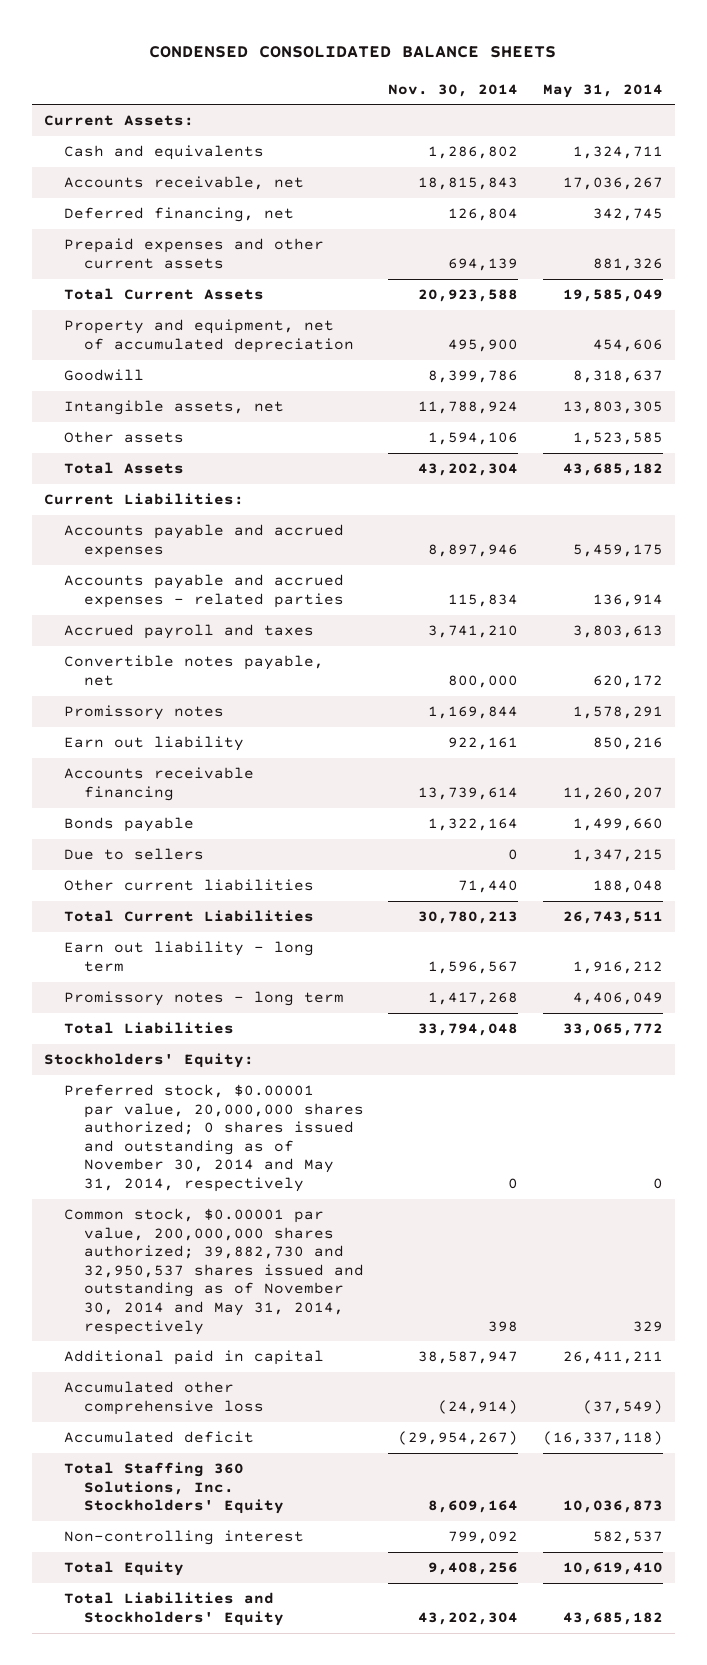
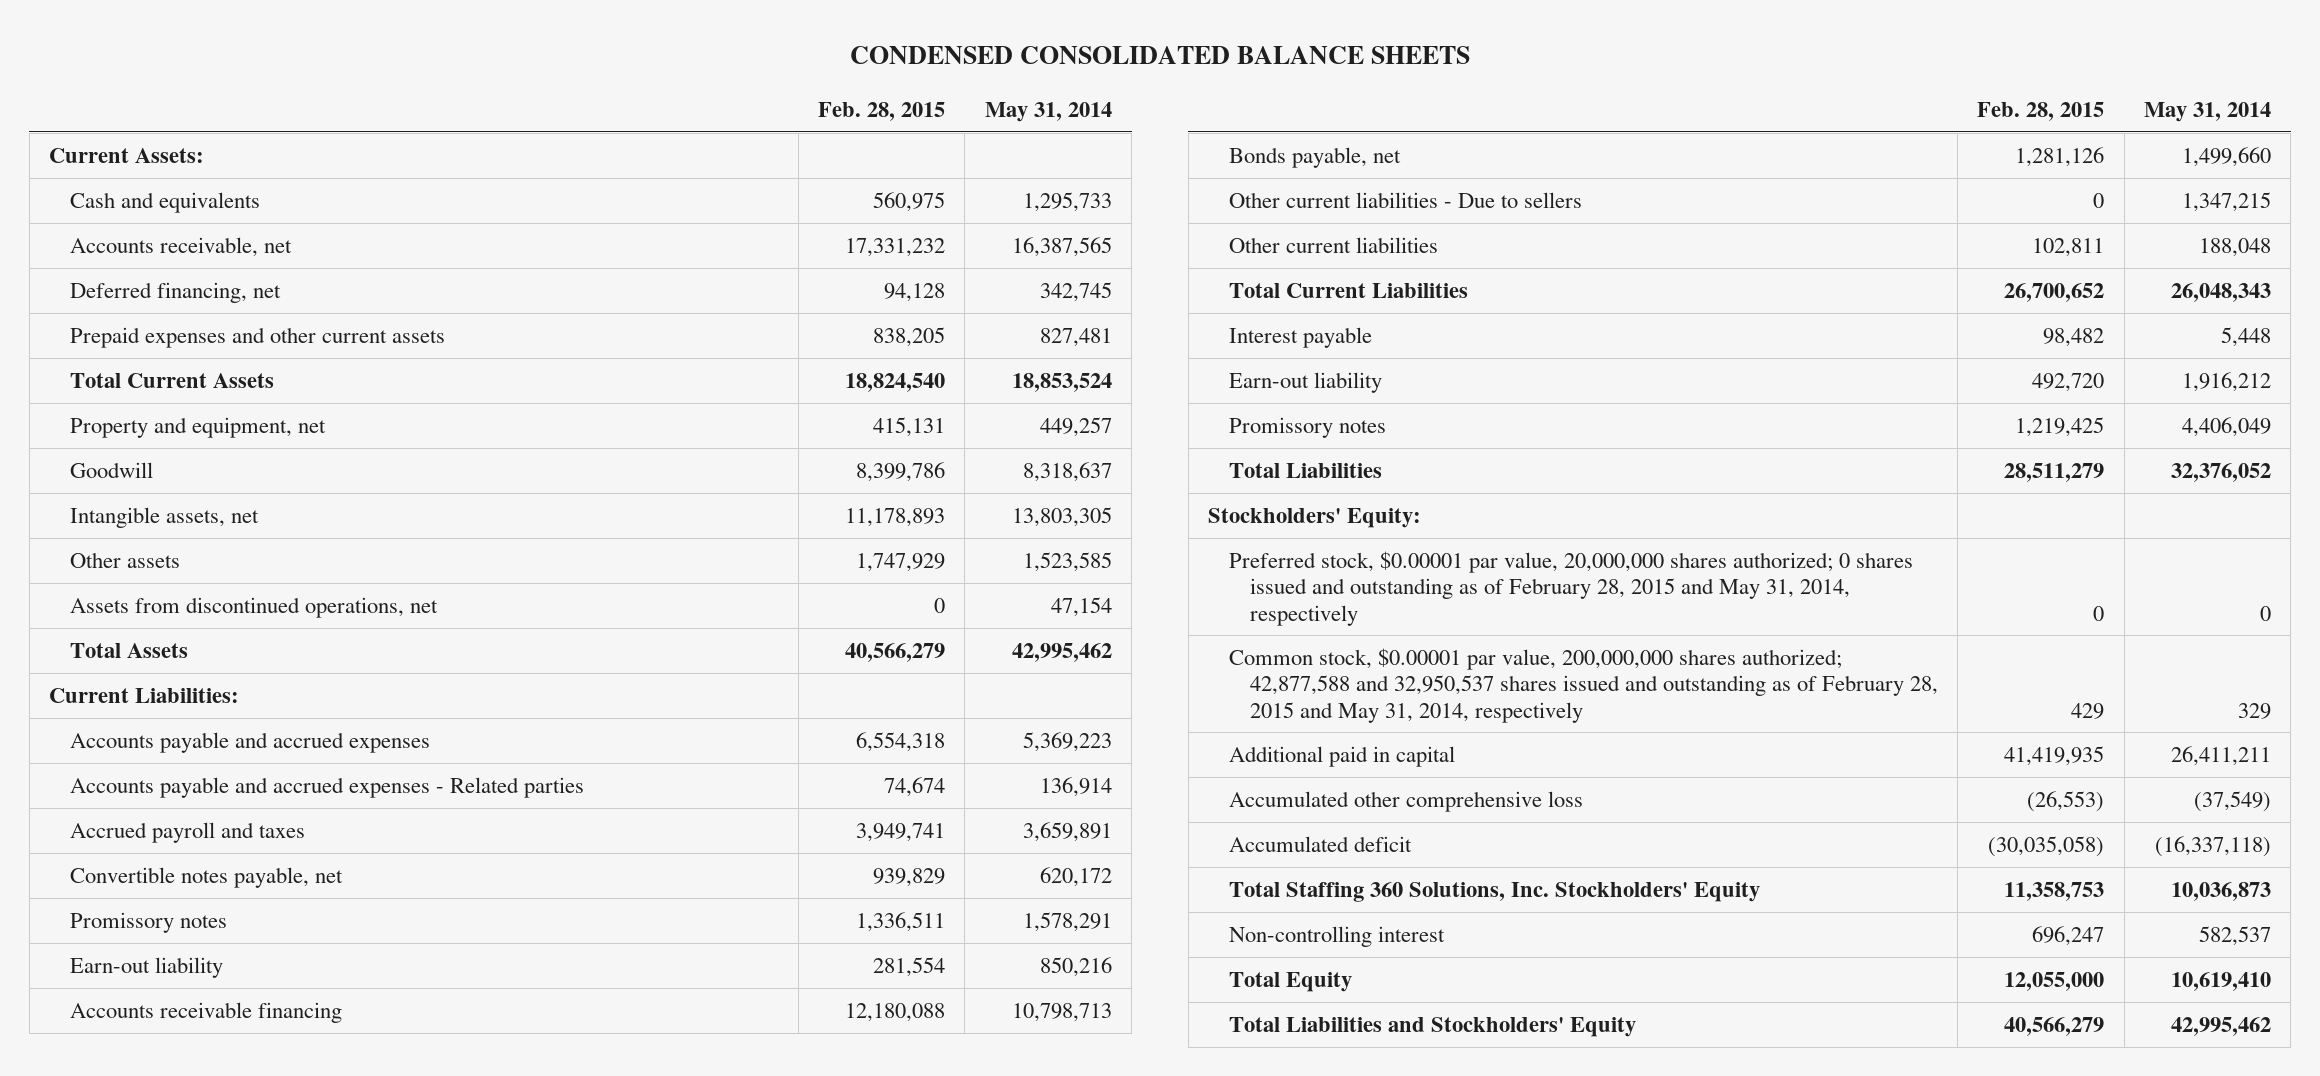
- | Nov. 30, 2014 | May 31, 2014
+ | Feb. 28, 2015 | May 31, 2014
- Cash and equivalents | 1,286,802 | 1,324,711
- Accounts receivable, net | 18,815,843 | 17,036,267
+ Cash and equivalents | 560,975 | 1,295,733
+ Accounts receivable, net | 17,331,232 | 16,387,565
- Prepaid expenses and other current assets | 694,139 | 881,326
- Total Current Assets | 20,923,588 | 19,585,049
- Property and equipment, net of accumulated depreciation | 495,900 | 454,606
+ Prepaid expenses and other current assets | 838,205 | 827,481
+ Total Current Assets | 18,824,540 | 18,853,524
+ Property and equipment, net | 415,131 | 449,257
- Total Assets | 43,202,304 | 43,685,182
+ Assets from discontinued operations, net | 0 | 47,154
+ Total Assets | 40,566,279 | 42,995,462
- Accounts payable and accrued expenses | 8,897,946 | 5,459,175
- Accounts payable and accrued expenses - related parties | 115,834 | 136,914
- Accrued payroll and taxes | 3,741,210 | 3,803,613
+ Accounts payable and accrued expenses | 6,554,318 | 5,369,223
+ Accounts payable and accrued expenses - Related parties | 74,674 | 136,914
+ Accrued payroll and taxes | 3,949,741 | 3,659,891
- Earn out liability | 922,161 | 850,216
- Accounts receivable financing | 13,739,614 | 11,260,207
- Bonds payable | 1,322,164 | 1,499,660
- Due to sellers | 0 | 1,347,215
+ Earn-out liability | 281,554 | 850,216
+ Accounts receivable financing | 12,180,088 | 10,798,713
+ Bonds payable, net | 1,281,126 | 1,499,660
+ Other current liabilities - Due to sellers | 0 | 1,347,215
- Total Current Liabilities | 30,780,213 | 26,743,511
- Earn out liability - long term | 1,596,567 | 1,916,212
- Promissory notes - long term | 1,417,268 | 4,406,049
- Total Liabilities | 33,794,048 | 33,065,772
+ Total Current Liabilities | 26,700,652 | 26,048,343
+ Interest payable | 98,482 | 5,448
+ Earn-out liability | 492,720 | 1,916,212
+ Promissory notes | 1,219,425 | 4,406,049
+ Total Liabilities | 28,511,279 | 32,376,052
- Preferred stock, $0.00001 par value, 20,000,000 shares authorized; 0 shares issued and outstanding as of November 30, 2014 and May 31, 2014, respectively | 0 | 0
- Common stock, $0.00001 par value, 200,000,000 shares authorized; 39,882,730 and 32,950,537 shares issued and outstanding as of November 30, 2014 and May 31, 2014, respectively | 398 | 329
+ Preferred stock, $0.00001 par value, 20,000,000 shares authorized; 0 shares issued and outstanding as of February 28, 2015 and May 31, 2014, respectively | 0 | 0
+ Common stock, $0.00001 par value, 200,000,000 shares authorized; 42,877,588 and 32,950,537 shares issued and outstanding as of February 28, 2015 and May 31, 2014, respectively | 429 | 329
- Total Liabilities and Stockholders' Equity | 43,202,304 | 43,685,182
+ Total Liabilities and Stockholders' Equity | 40,566,279 | 42,995,462

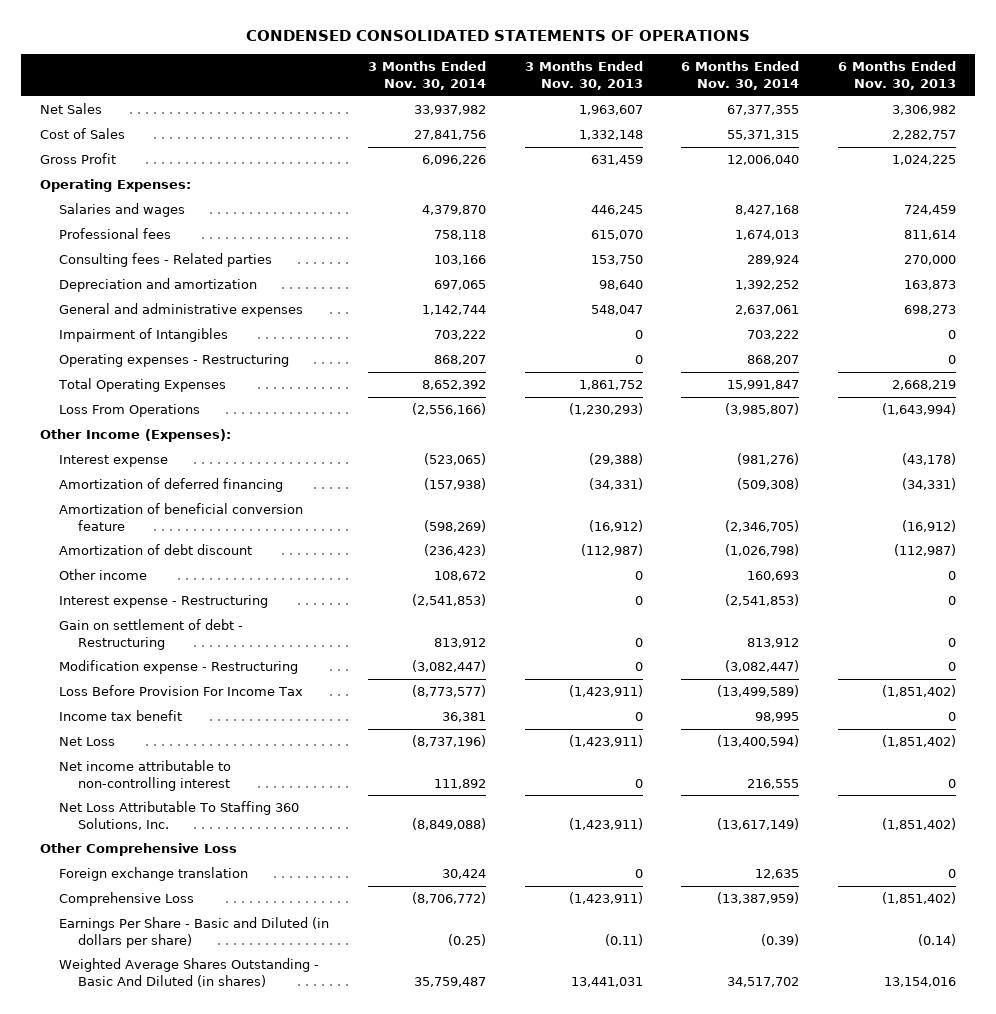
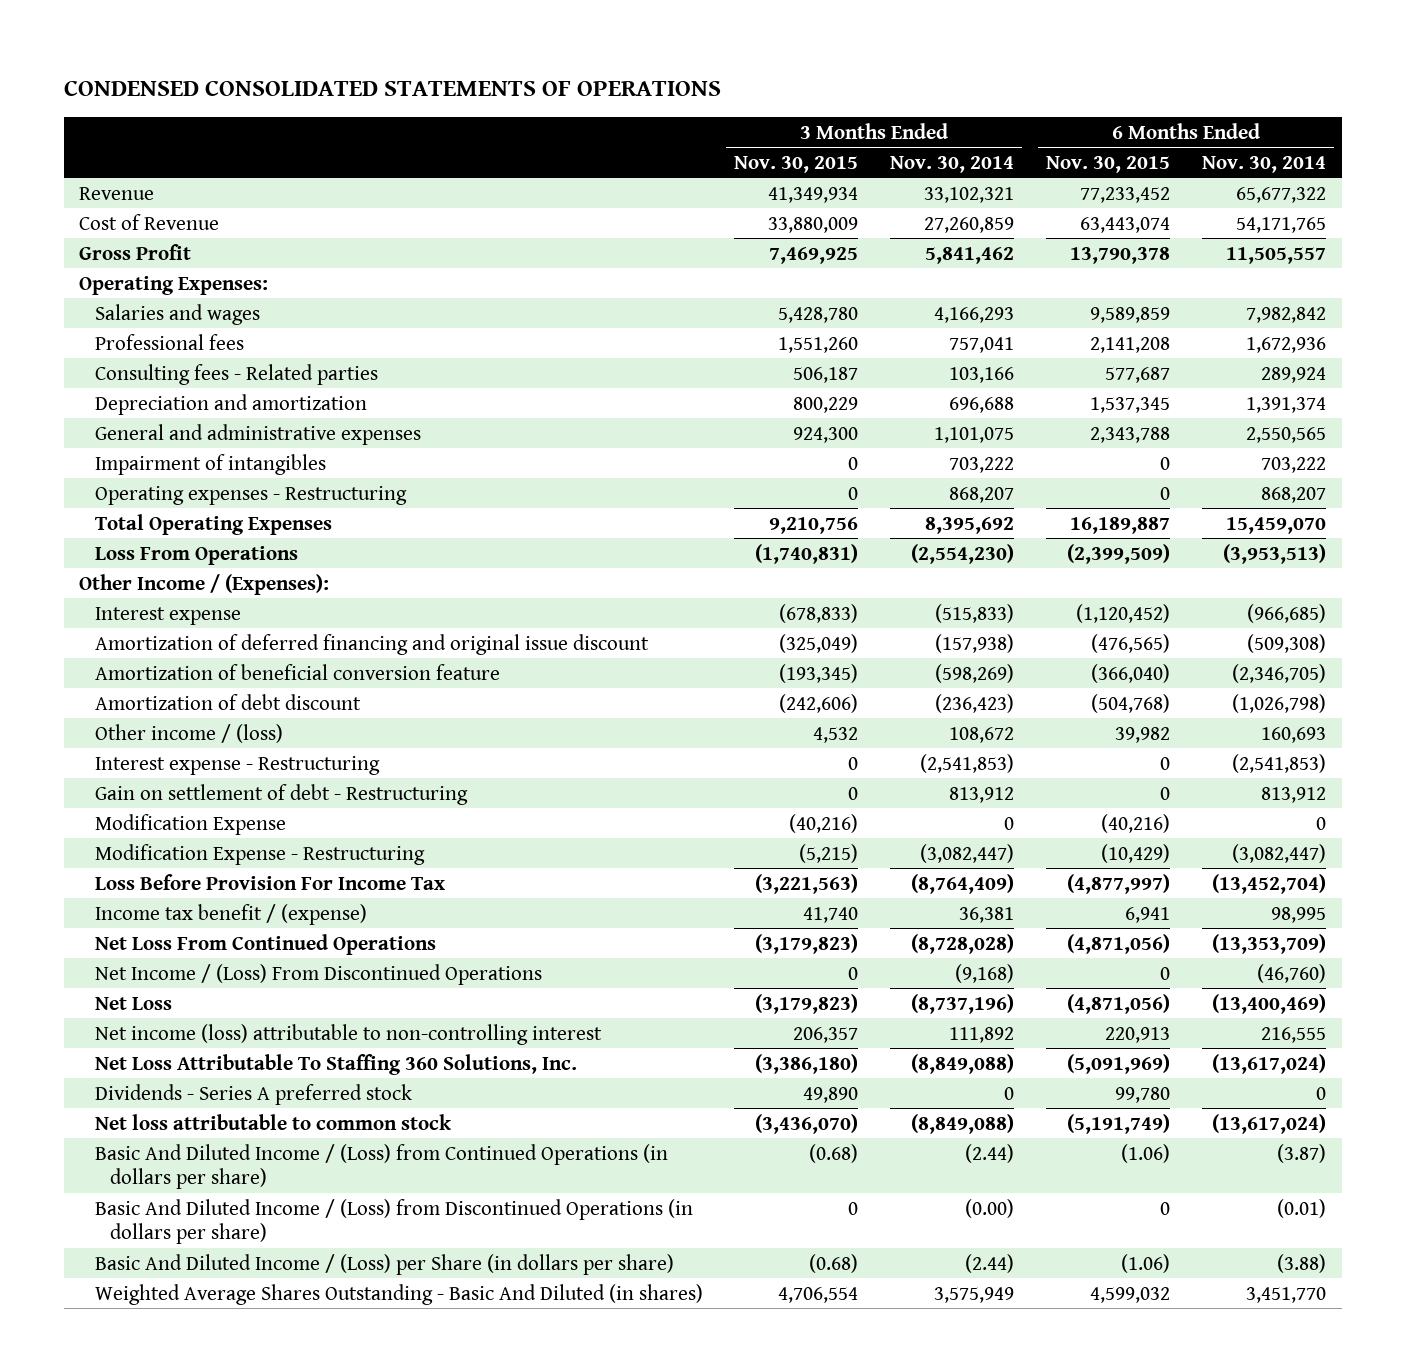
- | 3 Months Ended Nov. 30, 2014 | 3 Months Ended Nov. 30, 2013 | 6 Months Ended Nov. 30, 2014 | 6 Months Ended Nov. 30, 2013
+ | 3 Months Ended Nov. 30, 2015 | 3 Months Ended Nov. 30, 2014 | 6 Months Ended Nov. 30, 2015 | 6 Months Ended Nov. 30, 2014
- Net Sales | 33,937,982 | 1,963,607 | 67,377,355 | 3,306,982
- Cost of Sales | 27,841,756 | 1,332,148 | 55,371,315 | 2,282,757
- Gross Profit | 6,096,226 | 631,459 | 12,006,040 | 1,024,225
+ Revenue | 41,349,934 | 33,102,321 | 77,233,452 | 65,677,322
+ Cost of Revenue | 33,880,009 | 27,260,859 | 63,443,074 | 54,171,765
+ Gross Profit | 7,469,925 | 5,841,462 | 13,790,378 | 11,505,557
- Salaries and wages | 4,379,870 | 446,245 | 8,427,168 | 724,459
- Professional fees | 758,118 | 615,070 | 1,674,013 | 811,614
+ Salaries and wages | 5,428,780 | 4,166,293 | 9,589,859 | 7,982,842
+ Professional fees | 1,551,260 | 757,041 | 2,141,208 | 1,672,936
- Depreciation and amortization | 697,065 | 98,640 | 1,392,252 | 163,873
- General and administrative expenses | 1,142,744 | 548,047 | 2,637,061 | 698,273
- Impairment of Intangibles | 703,222 | 0 | 703,222 | 0
+ Depreciation and amortization | 800,229 | 696,688 | 1,537,345 | 1,391,374
+ General and administrative expenses | 924,300 | 1,101,075 | 2,343,788 | 2,550,565
+ Impairment of intangibles | 0 | 703,222 | 0 | 703,222
- Total Operating Expenses | 8,652,392 | 1,861,752 | 15,991,847 | 2,668,219
- Loss From Operations | (2,556,166) | (1,230,293) | (3,985,807) | (1,643,994)
- Other Income (Expenses):
- Interest expense | (523,065) | (29,388) | (981,276) | (43,178)
- Amortization of deferred financing | (157,938) | (34,331) | (509,308) | (34,331)
+ Total Operating Expenses | 9,210,756 | 8,395,692 | 16,189,887 | 15,459,070
+ Loss From Operations | (1,740,831) | (2,554,230) | (2,399,509) | (3,953,513)
+ Other Income / (Expenses):
+ Interest expense | (678,833) | (515,833) | (1,120,452) | (966,685)
+ Amortization of deferred financing and original issue discount | (325,049) | (157,938) | (476,565) | (509,308)
- Other income | 108,672 | 0 | 160,693 | 0
+ Other income / (loss) | 4,532 | 108,672 | 39,982 | 160,693
- Modification expense - Restructuring | (3,082,447) | 0 | (3,082,447) | 0
- Loss Before Provision For Income Tax | (8,773,577) | (1,423,911) | (13,499,589) | (1,851,402)
- Income tax benefit | 36,381 | 0 | 98,995 | 0
- Net Loss | (8,737,196) | (1,423,911) | (13,400,594) | (1,851,402)
- Net income attributable to non-controlling interest | 111,892 | 0 | 216,555 | 0
- Net Loss Attributable To Staffing 360 Solutions, Inc. | (8,849,088) | (1,423,911) | (13,617,149) | (1,851,402)
- Other Comprehensive Loss
- Foreign exchange translation | 30,424 | 0 | 12,635 | 0
- Comprehensive Loss | (8,706,772) | (1,423,911) | (13,387,959) | (1,851,402)
- Earnings Per Share - Basic and Diluted (in dollars per share) | (0.25) | (0.11) | (0.39) | (0.14)
- Weighted Average Shares Outstanding - Basic And Diluted (in shares) | 35,759,487 | 13,441,031 | 34,517,702 | 13,154,016
+ Modification Expense | (40,216) | 0 | (40,216) | 0
+ Modification Expense - Restructuring | (5,215) | (3,082,447) | (10,429) | (3,082,447)
+ Loss Before Provision For Income Tax | (3,221,563) | (8,764,409) | (4,877,997) | (13,452,704)
+ Income tax benefit / (expense) | 41,740 | 36,381 | 6,941 | 98,995
+ Net Loss From Continued Operations | (3,179,823) | (8,728,028) | (4,871,056) | (13,353,709)
+ Net Income / (Loss) From Discontinued Operations | 0 | (9,168) | 0 | (46,760)
+ Net Loss | (3,179,823) | (8,737,196) | (4,871,056) | (13,400,469)
+ Net income (loss) attributable to non-controlling interest | 206,357 | 111,892 | 220,913 | 216,555
+ Net Loss Attributable To Staffing 360 Solutions, Inc. | (3,386,180) | (8,849,088) | (5,091,969) | (13,617,024)
+ Dividends - Series A preferred stock | 49,890 | 0 | 99,780 | 0
+ Net loss attributable to common stock | (3,436,070) | (8,849,088) | (5,191,749) | (13,617,024)
+ Basic And Diluted Income / (Loss) from Continued Operations (in dollars per share) | (0.68) | (2.44) | (1.06) | (3.87)
+ Basic And Diluted Income / (Loss) from Discontinued Operations (in dollars per share) | 0 | (0.00) | 0 | (0.01)
+ Basic And Diluted Income / (Loss) per Share (in dollars per share) | (0.68) | (2.44) | (1.06) | (3.88)
+ Weighted Average Shares Outstanding - Basic And Diluted (in shares) | 4,706,554 | 3,575,949 | 4,599,032 | 3,451,770

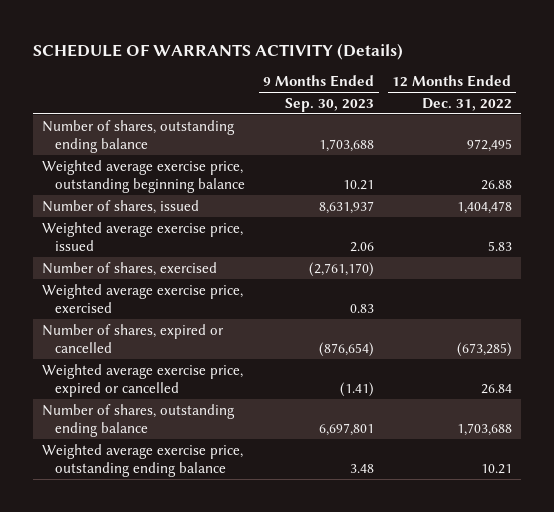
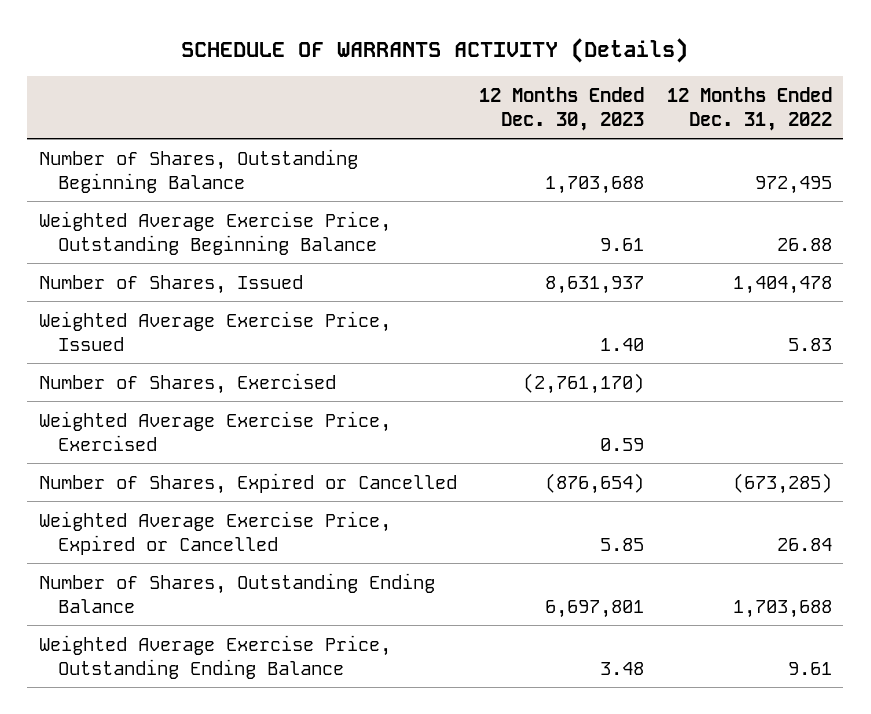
- | 9 Months Ended Sep. 30, 2023 | 12 Months Ended Dec. 31, 2022
+ | 12 Months Ended Dec. 30, 2023 | 12 Months Ended Dec. 31, 2022
- Number of shares, outstanding ending balance | 1,703,688 | 972,495
- Weighted average exercise price, outstanding beginning balance | 10.21 | 26.88
- Number of shares, issued | 8,631,937 | 1,404,478
- Weighted average exercise price, issued | 2.06 | 5.83
- Number of shares, exercised | (2,761,170) |
- Weighted average exercise price, exercised | 0.83 |
- Number of shares, expired or cancelled | (876,654) | (673,285)
- Weighted average exercise price, expired or cancelled | (1.41) | 26.84
- Number of shares, outstanding ending balance | 6,697,801 | 1,703,688
- Weighted average exercise price, outstanding ending balance | 3.48 | 10.21
+ Number of Shares, Outstanding Beginning Balance | 1,703,688 | 972,495
+ Weighted Average Exercise Price, Outstanding Beginning Balance | 9.61 | 26.88
+ Number of Shares, Issued | 8,631,937 | 1,404,478
+ Weighted Average Exercise Price, Issued | 1.40 | 5.83
+ Number of Shares, Exercised | (2,761,170) |
+ Weighted Average Exercise Price, Exercised | 0.59 |
+ Number of Shares, Expired or Cancelled | (876,654) | (673,285)
+ Weighted Average Exercise Price, Expired or Cancelled | 5.85 | 26.84
+ Number of Shares, Outstanding Ending Balance | 6,697,801 | 1,703,688
+ Weighted Average Exercise Price, Outstanding Ending Balance | 3.48 | 9.61

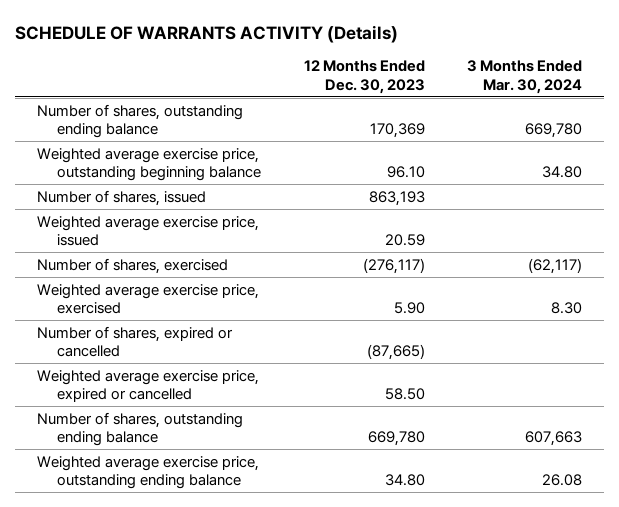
- | 12 Months Ended Dec. 30, 2023 | 12 Months Ended Dec. 31, 2022
+ | 12 Months Ended Dec. 30, 2023 | 3 Months Ended Mar. 30, 2024
- Number of Shares, Outstanding Beginning Balance | 1,703,688 | 972,495
- Weighted Average Exercise Price, Outstanding Beginning Balance | 9.61 | 26.88
- Number of Shares, Issued | 8,631,937 | 1,404,478
- Weighted Average Exercise Price, Issued | 1.40 | 5.83
- Number of Shares, Exercised | (2,761,170) |
- Weighted Average Exercise Price, Exercised | 0.59 |
- Number of Shares, Expired or Cancelled | (876,654) | (673,285)
- Weighted Average Exercise Price, Expired or Cancelled | 5.85 | 26.84
- Number of Shares, Outstanding Ending Balance | 6,697,801 | 1,703,688
- Weighted Average Exercise Price, Outstanding Ending Balance | 3.48 | 9.61
+ Number of shares, outstanding ending balance | 170,369 | 669,780
+ Weighted average exercise price, outstanding beginning balance | 96.10 | 34.80
+ Number of shares, issued | 863,193 |
+ Weighted average exercise price, issued | 20.59 |
+ Number of shares, exercised | (276,117) | (62,117)
+ Weighted average exercise price, exercised | 5.90 | 8.30
+ Number of shares, expired or cancelled | (87,665) |
+ Weighted average exercise price, expired or cancelled | 58.50 |
+ Number of shares, outstanding ending balance | 669,780 | 607,663
+ Weighted average exercise price, outstanding ending balance | 34.80 | 26.08

